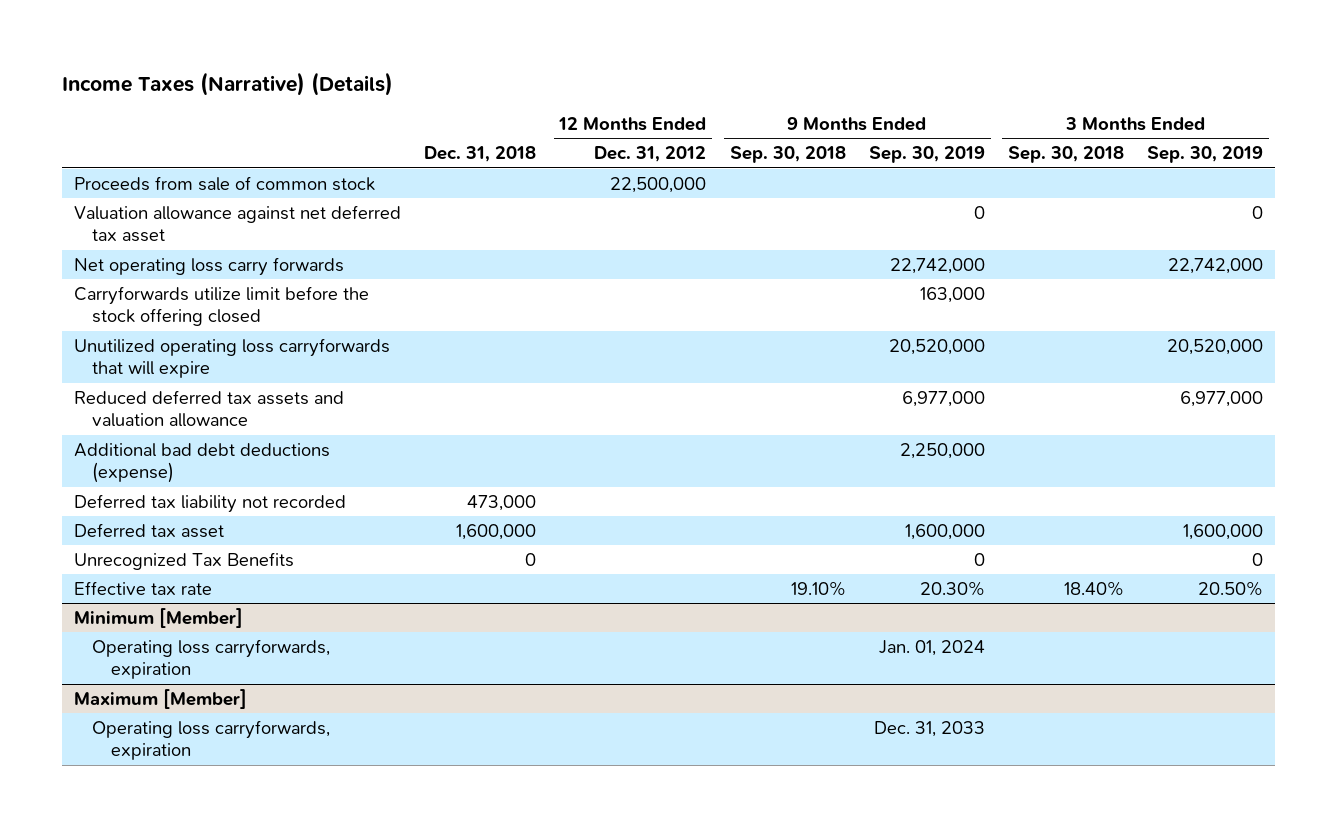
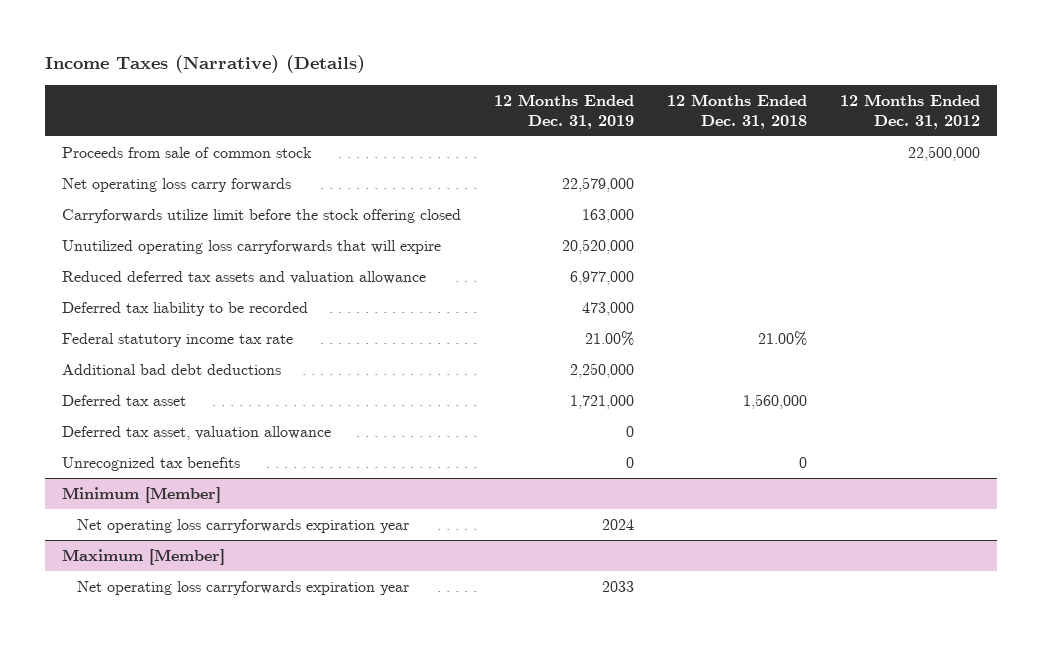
- | Dec. 31, 2018 | 12 Months Ended Dec. 31, 2012 | 9 Months Ended Sep. 30, 2018 | 9 Months Ended Sep. 30, 2019 | 3 Months Ended Sep. 30, 2018 | 3 Months Ended Sep. 30, 2019
+ | 12 Months Ended Dec. 31, 2019 | 12 Months Ended Dec. 31, 2018 | 12 Months Ended Dec. 31, 2012
- Valuation allowance against net deferred tax asset | | | | 0 | | 0
- Additional bad debt deductions (expense) | | | | 2,250,000 | |
- Deferred tax liability not recorded | 473,000 | | | | |
+ Deferred tax liability to be recorded | 473,000 | |
+ Federal statutory income tax rate | 21.00% | 21.00% |
+ Additional bad debt deductions | 2,250,000 | |
- Unrecognized Tax Benefits | 0 | | | 0 | | 0
- Effective tax rate | | | 19.10% | 20.30% | 18.40% | 20.50%
+ Deferred tax asset, valuation allowance | 0 | |
+ Unrecognized tax benefits | 0 | 0 |
@ Minimum [Member]
- Operating loss carryforwards, expiration | | | | Jan. 01, 2024 | |
+ Net operating loss carryforwards expiration year | 2024 | |
@ Maximum [Member]
- Operating loss carryforwards, expiration | | | | Dec. 31, 2033 | |
+ Net operating loss carryforwards expiration year | 2033 | |

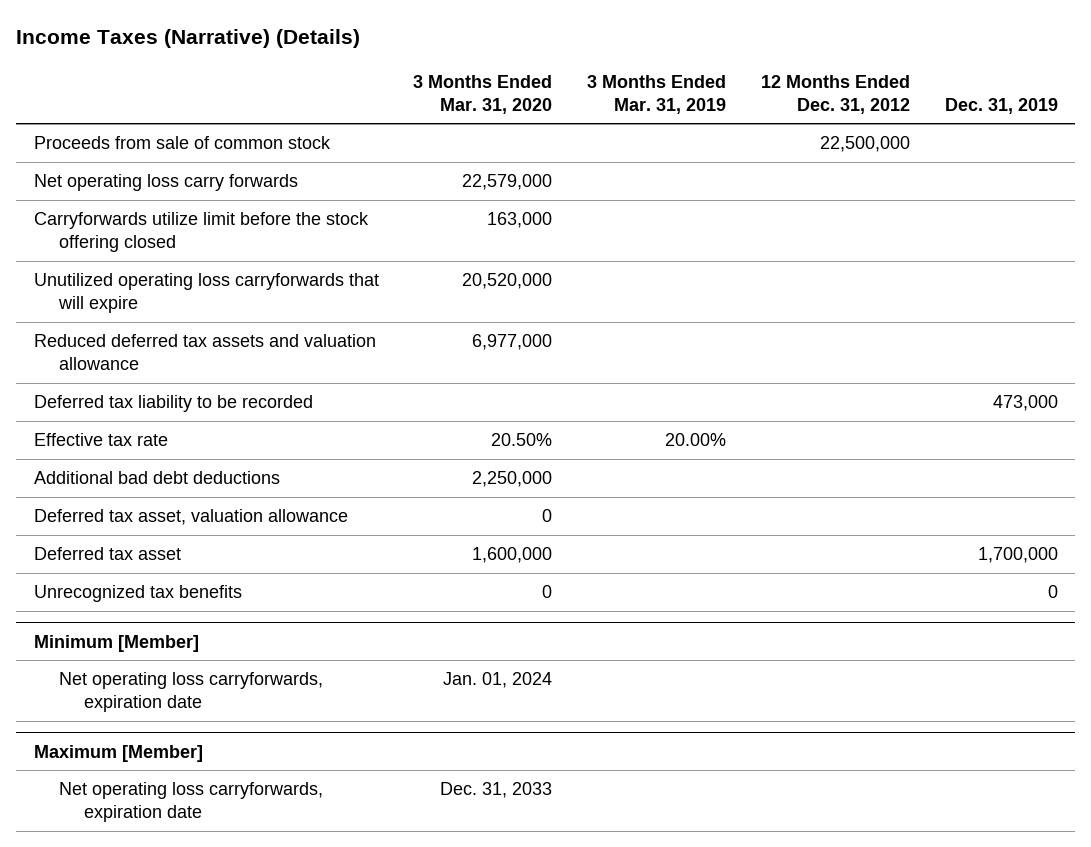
- | 12 Months Ended Dec. 31, 2019 | 12 Months Ended Dec. 31, 2018 | 12 Months Ended Dec. 31, 2012
+ | 3 Months Ended Mar. 31, 2020 | 3 Months Ended Mar. 31, 2019 | 12 Months Ended Dec. 31, 2012 | Dec. 31, 2019
- Federal statutory income tax rate | 21.00% | 21.00% |
+ Effective tax rate | 20.50% | 20.00% | |
moved down: Deferred tax asset | 1,600,000 | | | 1,700,000
@ Minimum [Member]
- Net operating loss carryforwards expiration year | 2024 | |
+ Net operating loss carryforwards, expiration date | Jan. 01, 2024 | | |
@ Maximum [Member]
- Net operating loss carryforwards expiration year | 2033 | |
+ Net operating loss carryforwards, expiration date | Dec. 31, 2033 | | |

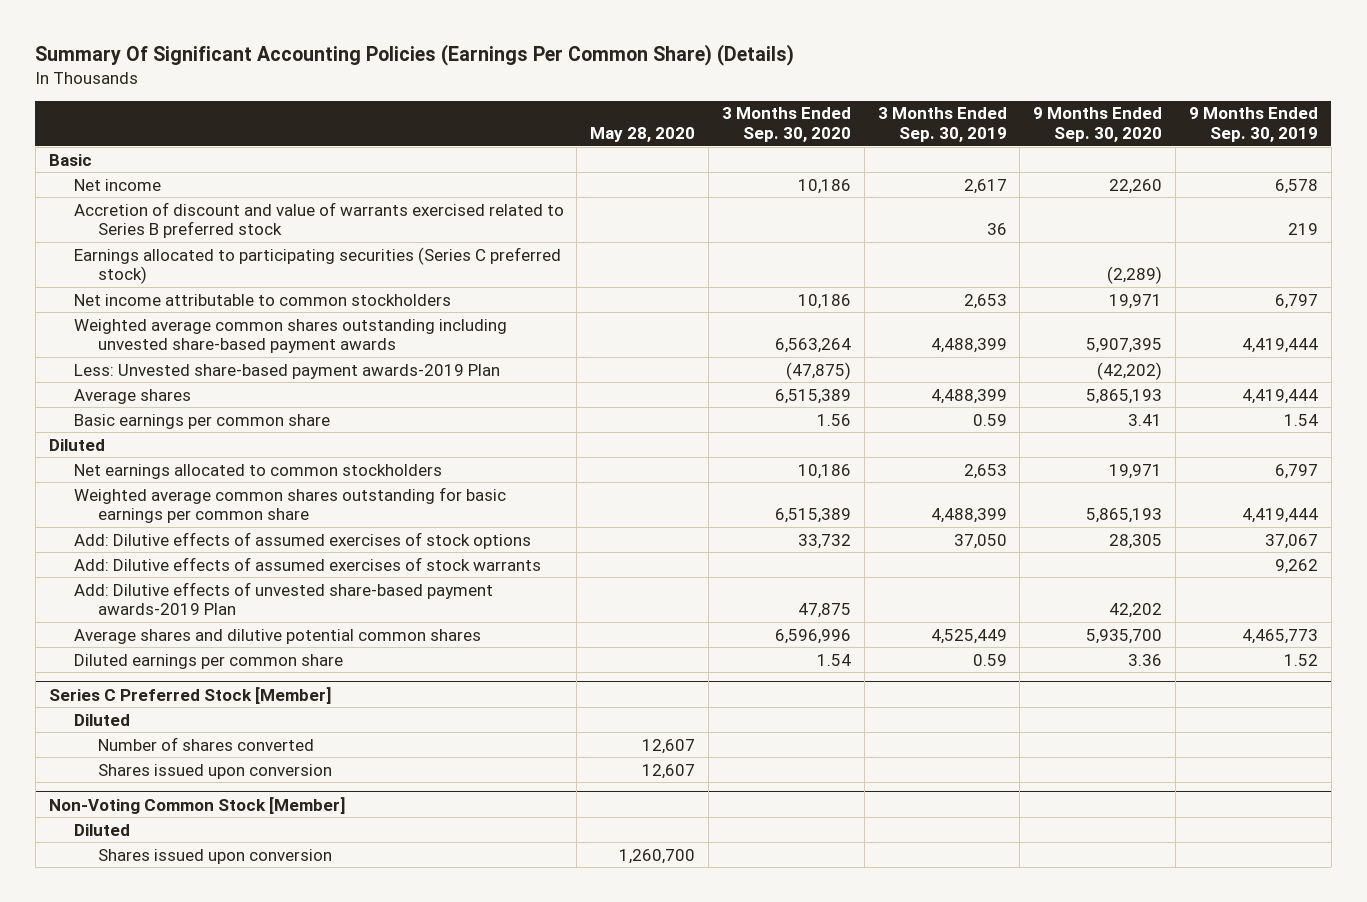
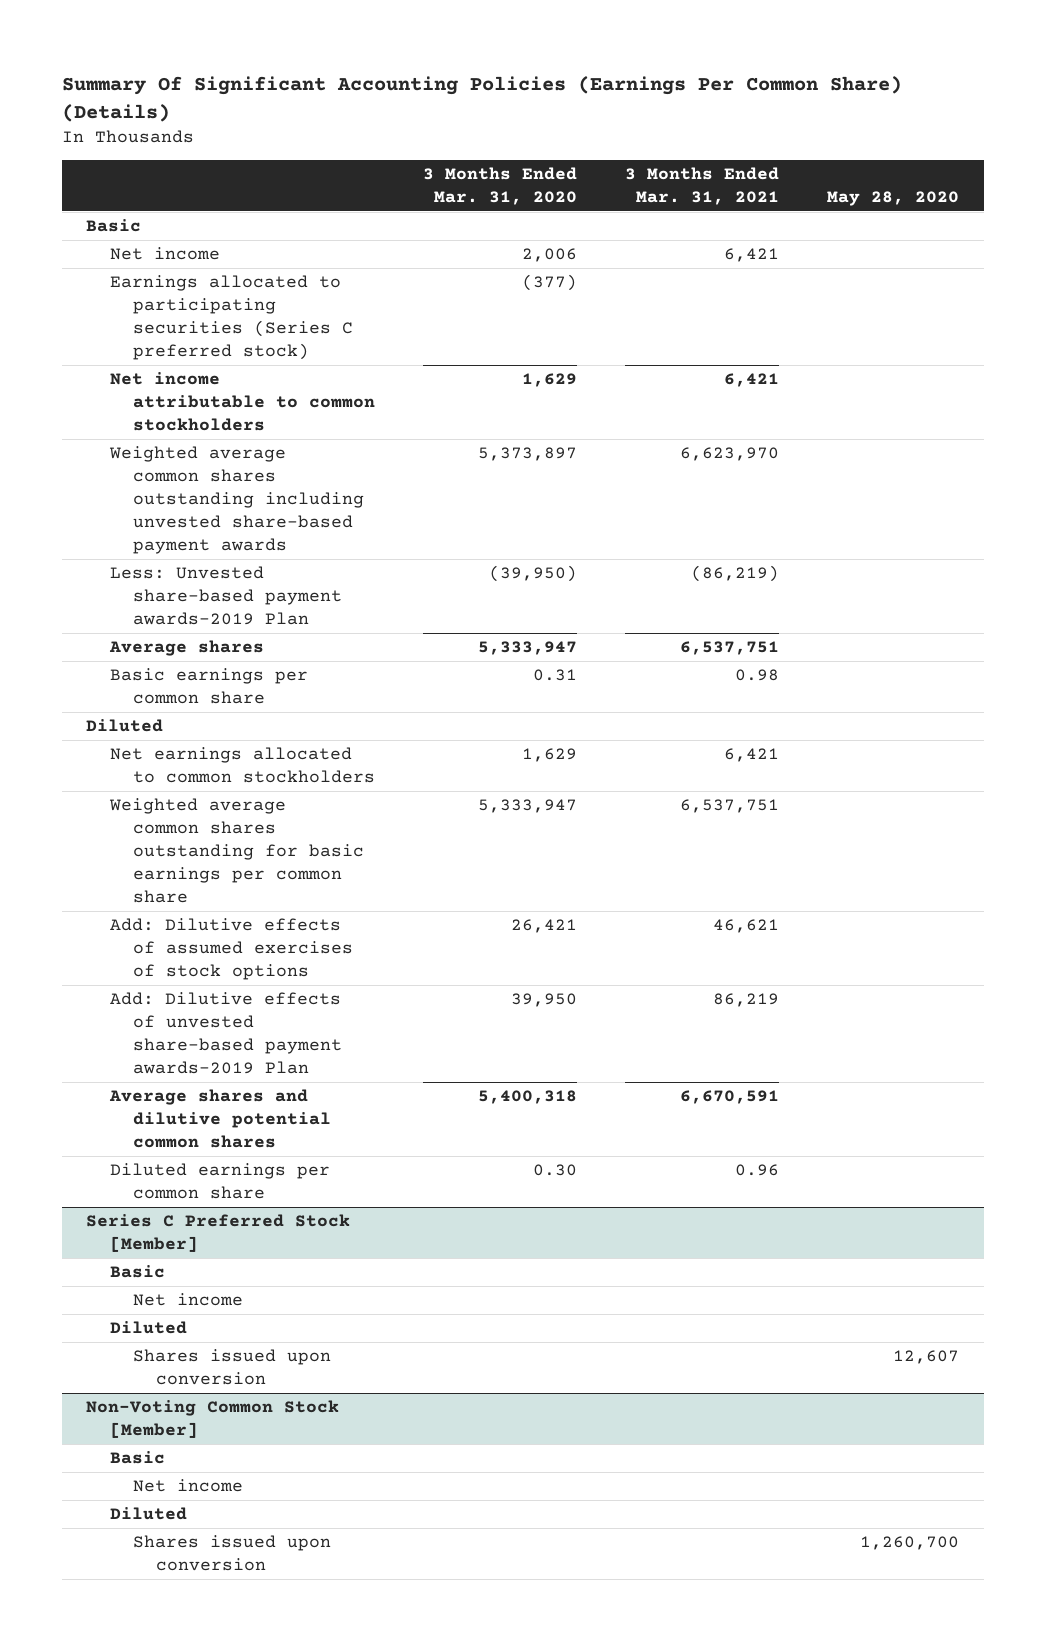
- | May 28, 2020 | 3 Months Ended Sep. 30, 2020 | 3 Months Ended Sep. 30, 2019 | 9 Months Ended Sep. 30, 2020 | 9 Months Ended Sep. 30, 2019
+ | 3 Months Ended Mar. 31, 2020 | 3 Months Ended Mar. 31, 2021 | May 28, 2020
- Accretion of discount and value of warrants exercised related to Series B preferred stock | | | 36 | | 219
- Add: Dilutive effects of assumed exercises of stock warrants | | | | | 9,262
@ Series C Preferred Stock [Member]
+ Basic
+ Net income
- Number of shares converted | 12,607 | | | |
@ Non-Voting Common Stock [Member]
+ Basic
+ Net income

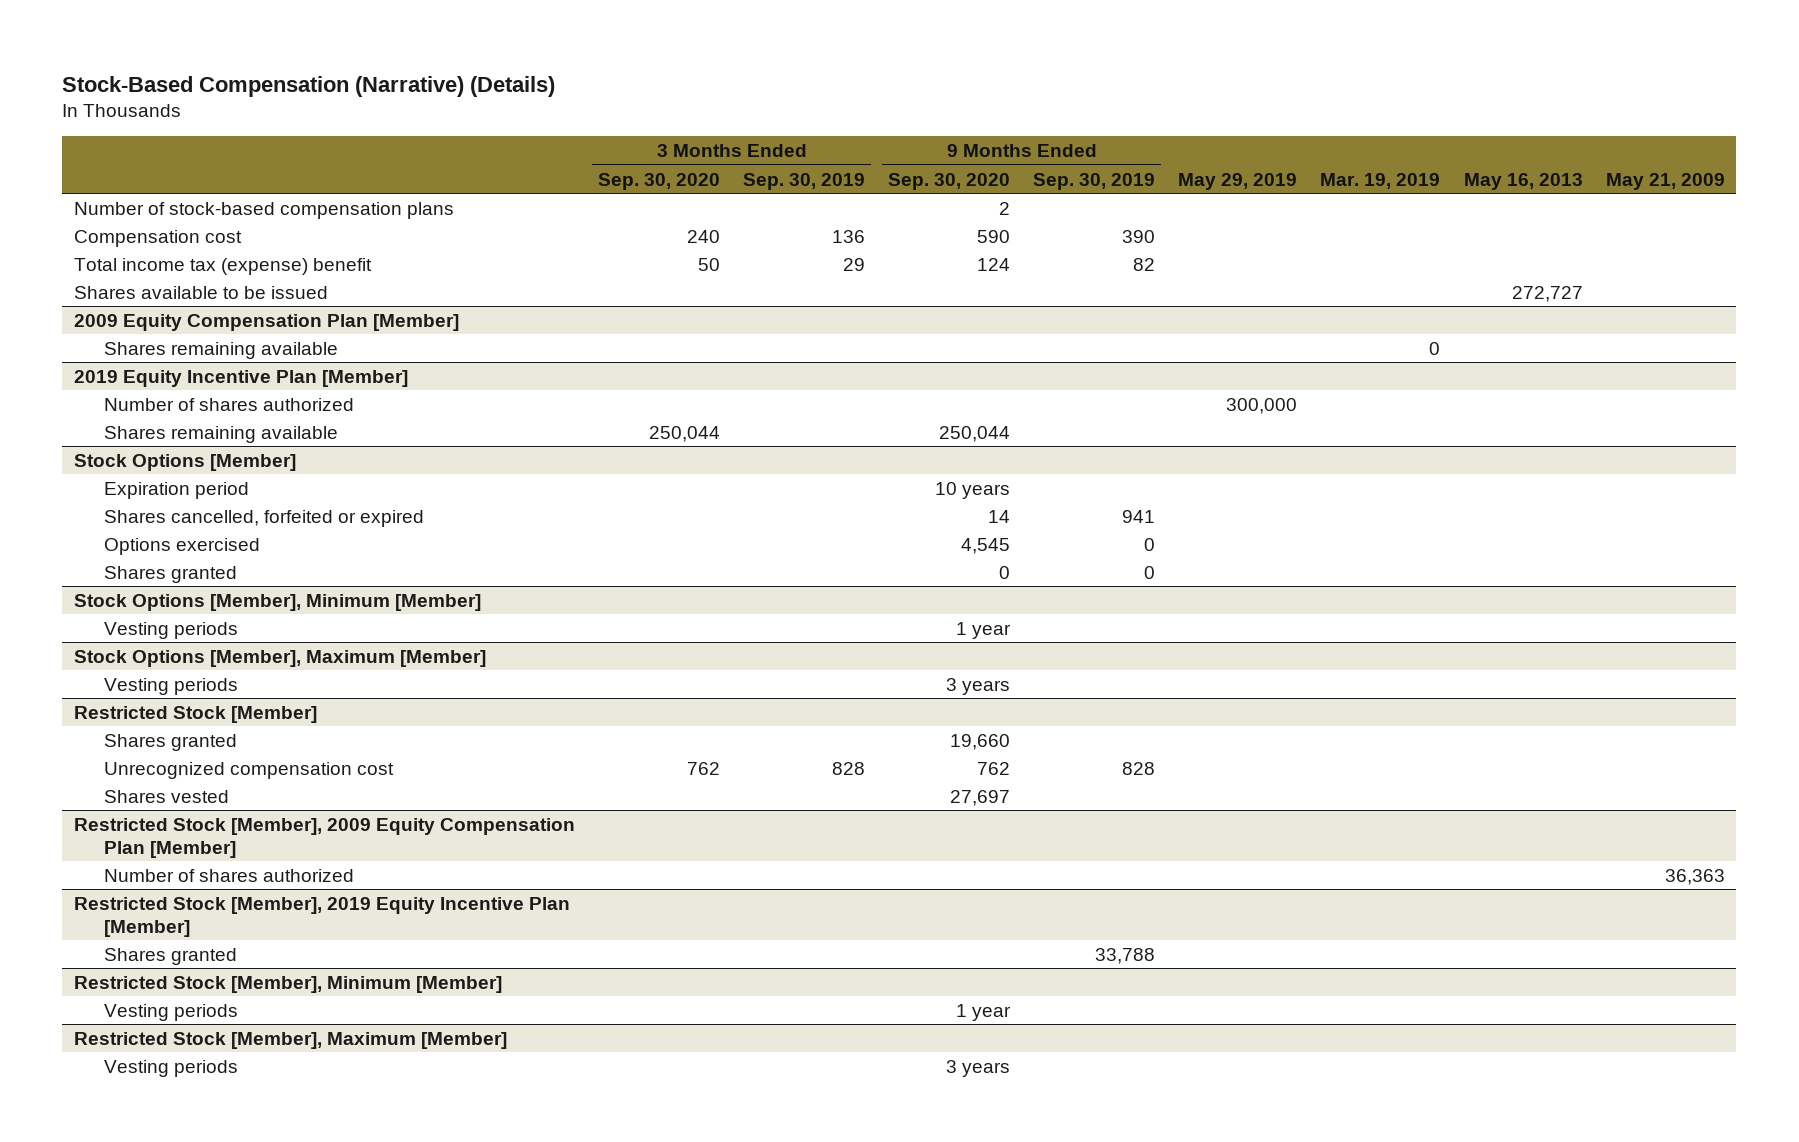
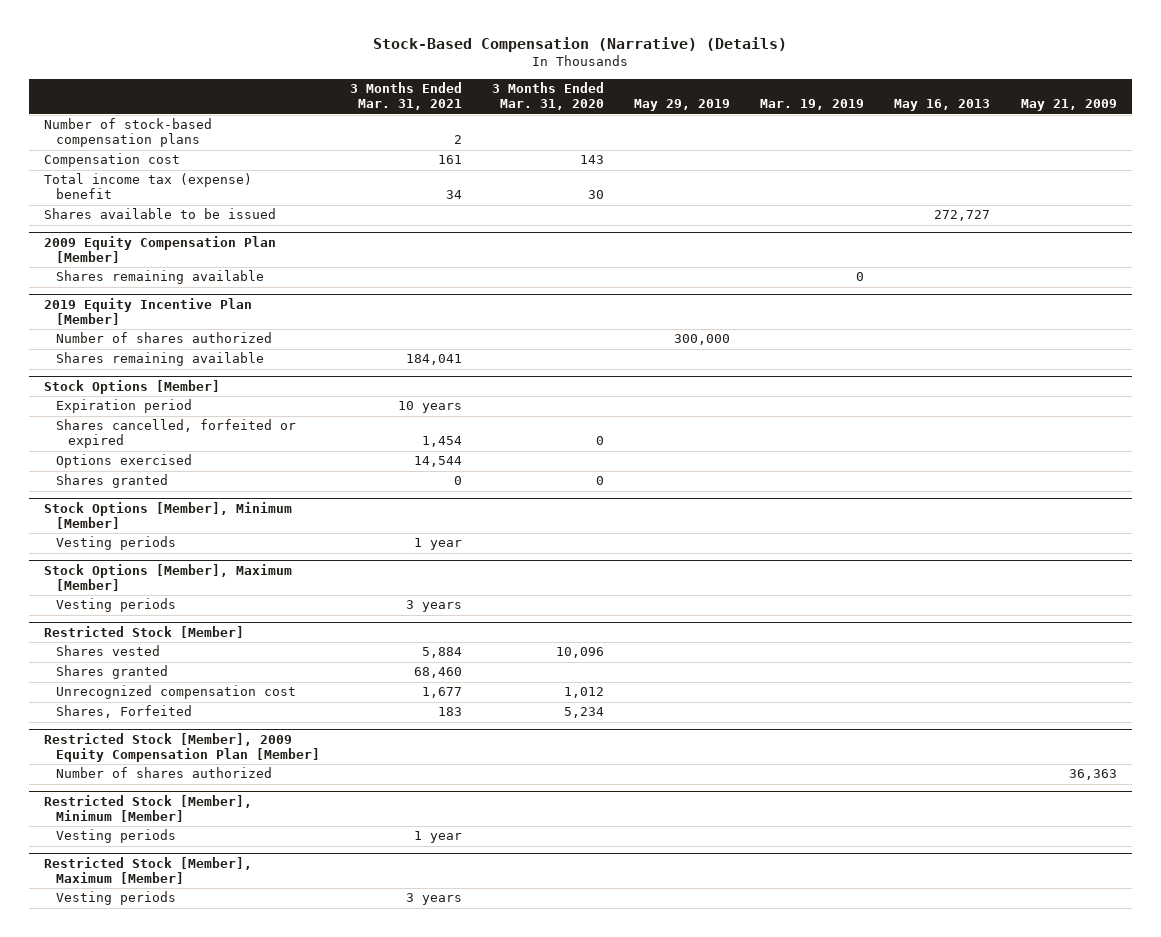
- | 3 Months Ended Sep. 30, 2020 | 3 Months Ended Sep. 30, 2019 | 9 Months Ended Sep. 30, 2020 | 9 Months Ended Sep. 30, 2019 | May 29, 2019 | Mar. 19, 2019 | May 16, 2013 | May 21, 2009
+ | 3 Months Ended Mar. 31, 2021 | 3 Months Ended Mar. 31, 2020 | May 29, 2019 | Mar. 19, 2019 | May 16, 2013 | May 21, 2009
@ Restricted Stock [Member]
moved up: Shares vested | 5,884 | 10,096 | | | |
+ Shares, Forfeited | 183 | 5,234 | | | |
- Restricted Stock [Member], 2019 Equity Incentive Plan [Member]
- Shares granted | | | | 33,788 | | | |

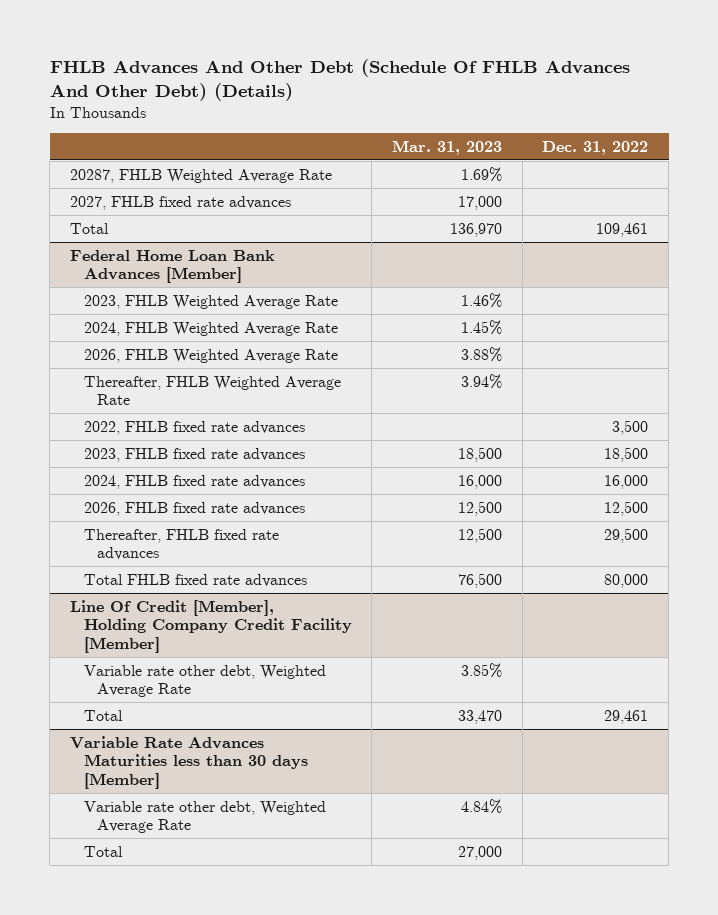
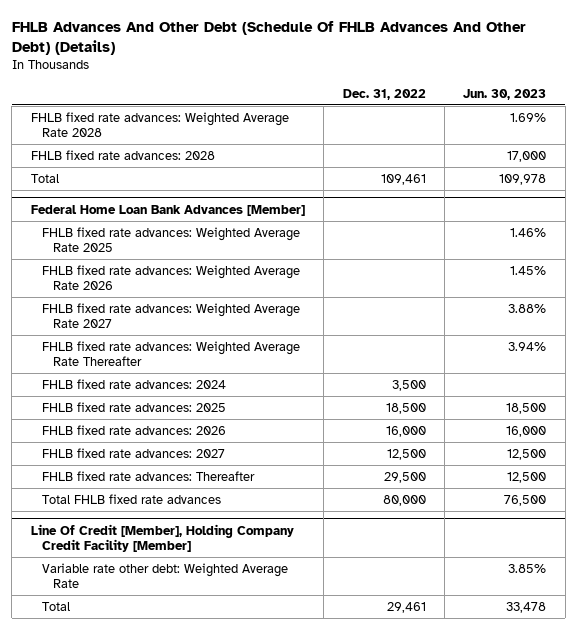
- | Mar. 31, 2023 | Dec. 31, 2022
+ | Dec. 31, 2022 | Jun. 30, 2023
- 20287, FHLB Weighted Average Rate | 1.69% |
- 2027, FHLB fixed rate advances | 17,000 |
+ FHLB fixed rate advances: Weighted Average Rate 2028 | | 1.69%
+ FHLB fixed rate advances: 2028 | | 17,000
@ Federal Home Loan Bank Advances [Member]
- 2023, FHLB Weighted Average Rate | 1.46% |
- 2024, FHLB Weighted Average Rate | 1.45% |
- 2026, FHLB Weighted Average Rate | 3.88% |
- Thereafter, FHLB Weighted Average Rate | 3.94% |
- 2022, FHLB fixed rate advances | | 3,500
- 2023, FHLB fixed rate advances | 18,500 | 18,500
- 2024, FHLB fixed rate advances | 16,000 | 16,000
- 2026, FHLB fixed rate advances | 12,500 | 12,500
- Thereafter, FHLB fixed rate advances | 12,500 | 29,500
+ FHLB fixed rate advances: Weighted Average Rate 2025 | | 1.46%
+ FHLB fixed rate advances: Weighted Average Rate 2026 | | 1.45%
+ FHLB fixed rate advances: Weighted Average Rate 2027 | | 3.88%
+ FHLB fixed rate advances: Weighted Average Rate Thereafter | | 3.94%
+ FHLB fixed rate advances: 2024 | 3,500 |
+ FHLB fixed rate advances: 2025 | 18,500 | 18,500
+ FHLB fixed rate advances: 2026 | 16,000 | 16,000
+ FHLB fixed rate advances: 2027 | 12,500 | 12,500
+ FHLB fixed rate advances: Thereafter | 29,500 | 12,500
@ Line Of Credit [Member], Holding Company Credit Facility [Member]
- Variable rate other debt, Weighted Average Rate | 3.85% |
+ Variable rate other debt: Weighted Average Rate | | 3.85%
- Variable Rate Advances Maturities less than 30 days [Member]
- Variable rate other debt, Weighted Average Rate | 4.84% |
- Total | 27,000 |

